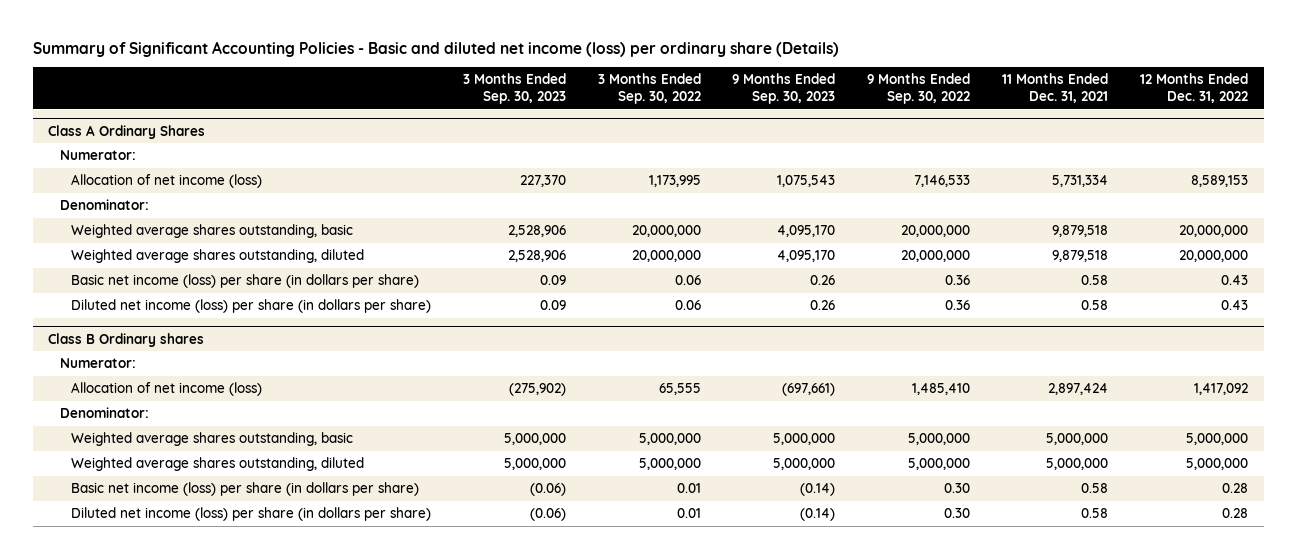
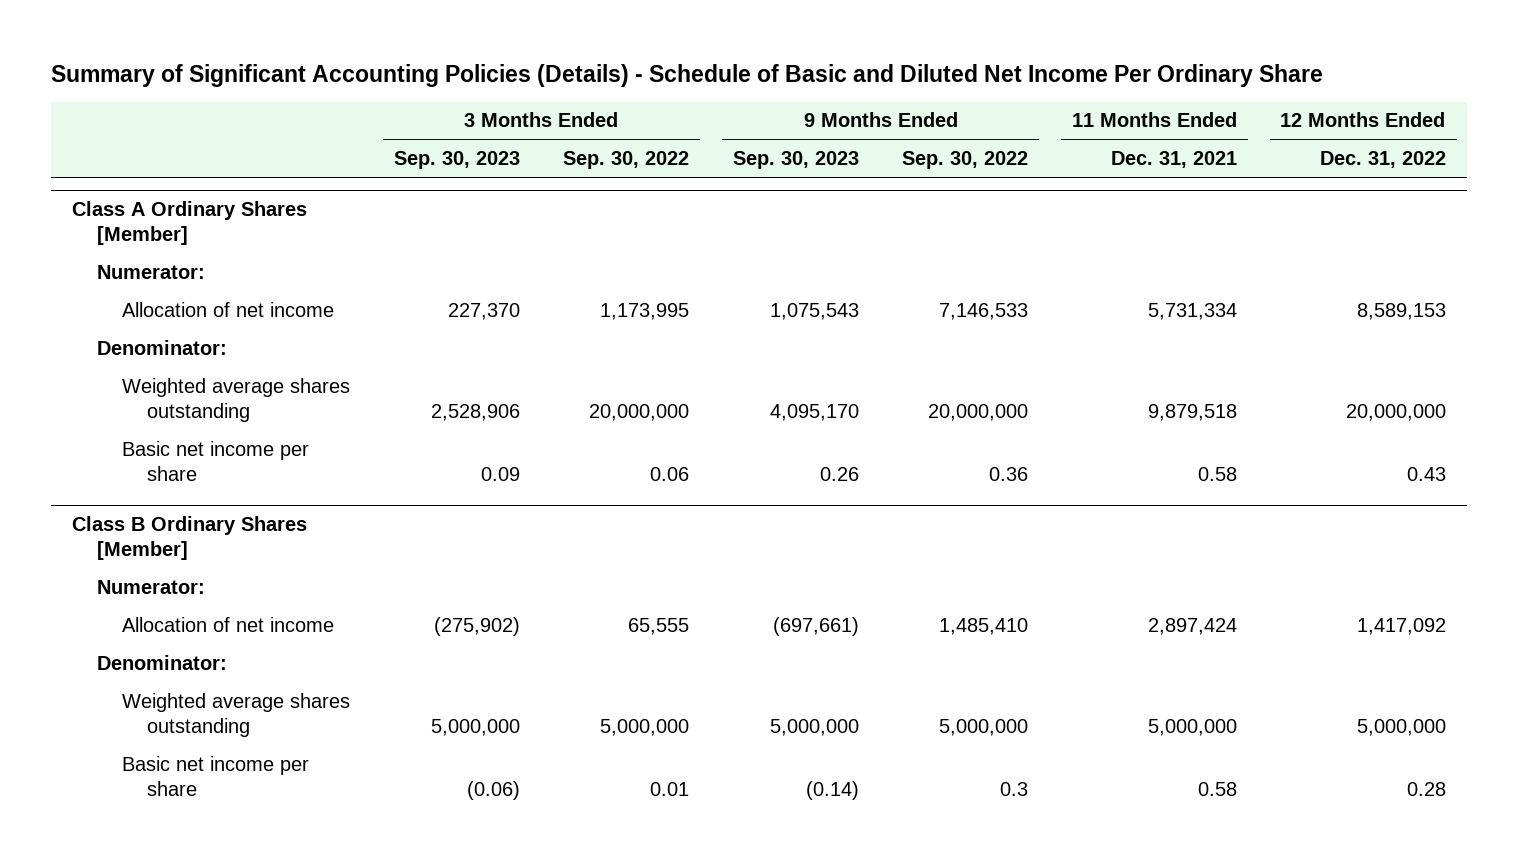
- Summary of Significant Accounting Policies - Basic and diluted net income (loss) per ordinary share (Details)
+ Summary of Significant Accounting Policies (Details) - Schedule of Basic and Diluted Net Income Per Ordinary Share
- Class A Ordinary Shares
+ Class A Ordinary Shares [Member]
- Allocation of net income (loss) | 227,370 | 1,173,995 | 1,075,543 | 7,146,533 | 5,731,334 | 8,589,153
+ Allocation of net income | 227,370 | 1,173,995 | 1,075,543 | 7,146,533 | 5,731,334 | 8,589,153
- Weighted average shares outstanding, basic | 2,528,906 | 20,000,000 | 4,095,170 | 20,000,000 | 9,879,518 | 20,000,000
- Weighted average shares outstanding, diluted | 2,528,906 | 20,000,000 | 4,095,170 | 20,000,000 | 9,879,518 | 20,000,000
- Basic net income (loss) per share (in dollars per share) | 0.09 | 0.06 | 0.26 | 0.36 | 0.58 | 0.43
- Diluted net income (loss) per share (in dollars per share) | 0.09 | 0.06 | 0.26 | 0.36 | 0.58 | 0.43
- Class B Ordinary shares
+ Weighted average shares outstanding | 2,528,906 | 20,000,000 | 4,095,170 | 20,000,000 | 9,879,518 | 20,000,000
+ Basic net income per share | 0.09 | 0.06 | 0.26 | 0.36 | 0.58 | 0.43
+ Class B Ordinary Shares [Member]
- Allocation of net income (loss) | (275,902) | 65,555 | (697,661) | 1,485,410 | 2,897,424 | 1,417,092
+ Allocation of net income | (275,902) | 65,555 | (697,661) | 1,485,410 | 2,897,424 | 1,417,092
- Weighted average shares outstanding, basic | 5,000,000 | 5,000,000 | 5,000,000 | 5,000,000 | 5,000,000 | 5,000,000
- Weighted average shares outstanding, diluted | 5,000,000 | 5,000,000 | 5,000,000 | 5,000,000 | 5,000,000 | 5,000,000
- Basic net income (loss) per share (in dollars per share) | (0.06) | 0.01 | (0.14) | 0.30 | 0.58 | 0.28
- Diluted net income (loss) per share (in dollars per share) | (0.06) | 0.01 | (0.14) | 0.30 | 0.58 | 0.28
+ Weighted average shares outstanding | 5,000,000 | 5,000,000 | 5,000,000 | 5,000,000 | 5,000,000 | 5,000,000
+ Basic net income per share | (0.06) | 0.01 | (0.14) | 0.3 | 0.58 | 0.28

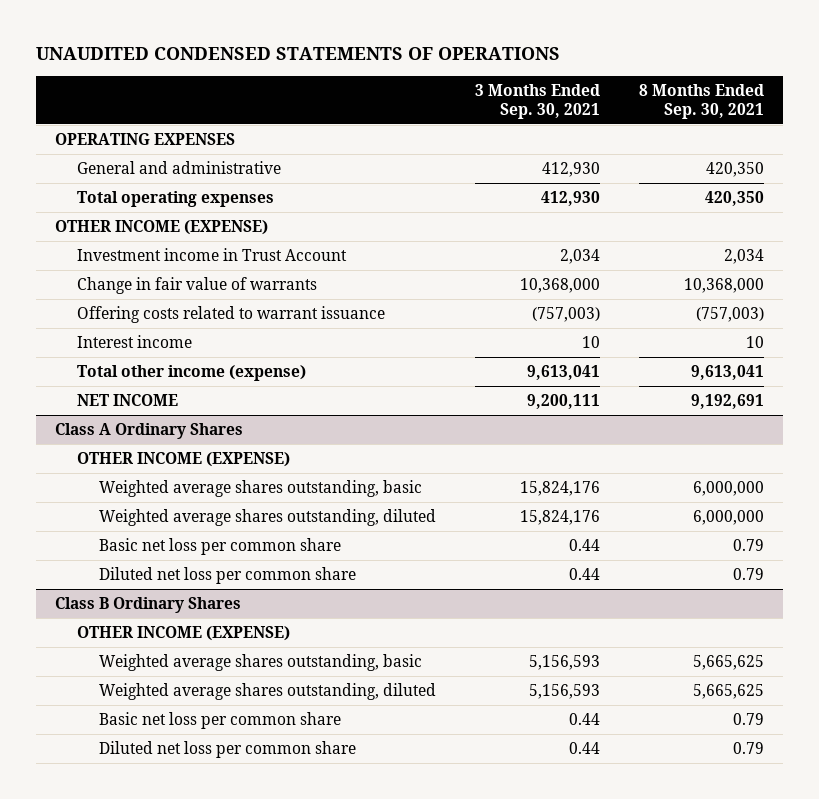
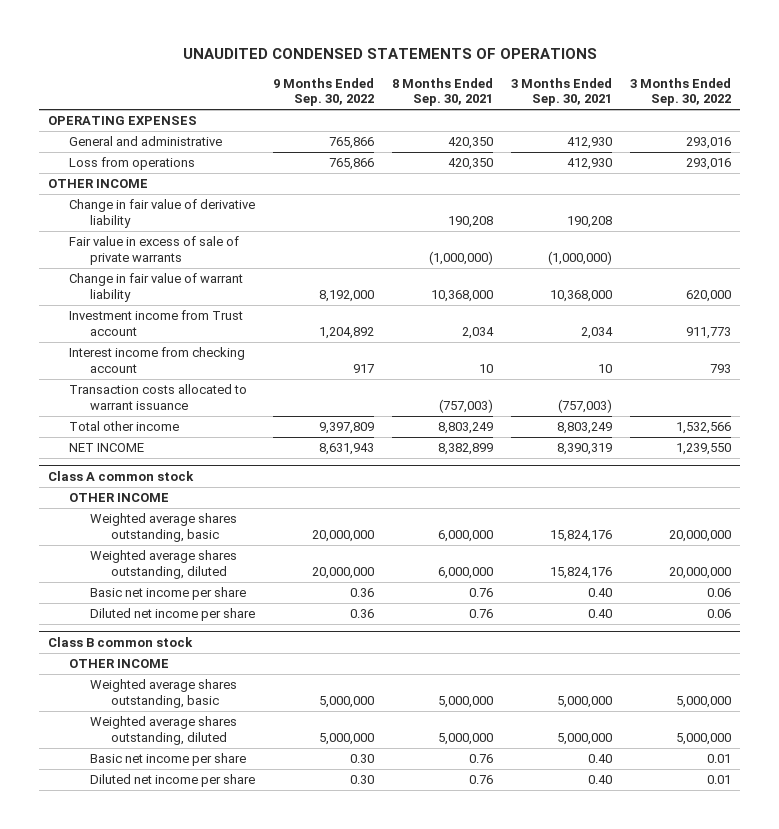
- | 3 Months Ended Sep. 30, 2021 | 8 Months Ended Sep. 30, 2021
+ | 9 Months Ended Sep. 30, 2022 | 8 Months Ended Sep. 30, 2021 | 3 Months Ended Sep. 30, 2021 | 3 Months Ended Sep. 30, 2022
- Total operating expenses | 412,930 | 420,350
- OTHER INCOME (EXPENSE)
- Investment income in Trust Account | 2,034 | 2,034
- Change in fair value of warrants | 10,368,000 | 10,368,000
- Offering costs related to warrant issuance | (757,003) | (757,003)
- Interest income | 10 | 10
- Total other income (expense) | 9,613,041 | 9,613,041
- NET INCOME | 9,200,111 | 9,192,691
- Class A Ordinary Shares
- OTHER INCOME (EXPENSE)
+ Loss from operations | 765,866 | 420,350 | 412,930 | 293,016
+ OTHER INCOME
+ Change in fair value of derivative liability | | 190,208 | 190,208 |
+ Fair value in excess of sale of private warrants | | (1,000,000) | (1,000,000) |
+ Change in fair value of warrant liability | 8,192,000 | 10,368,000 | 10,368,000 | 620,000
+ Investment income from Trust account | 1,204,892 | 2,034 | 2,034 | 911,773
+ Interest income from checking account | 917 | 10 | 10 | 793
+ Transaction costs allocated to warrant issuance | | (757,003) | (757,003) |
+ Total other income | 9,397,809 | 8,803,249 | 8,803,249 | 1,532,566
+ NET INCOME | 8,631,943 | 8,382,899 | 8,390,319 | 1,239,550
+ Class A common stock
+ OTHER INCOME
- Basic net loss per common share | 0.44 | 0.79
- Diluted net loss per common share | 0.44 | 0.79
- Class B Ordinary Shares
- OTHER INCOME (EXPENSE)
- Weighted average shares outstanding, basic | 5,156,593 | 5,665,625
- Weighted average shares outstanding, diluted | 5,156,593 | 5,665,625
- Basic net loss per common share | 0.44 | 0.79
- Diluted net loss per common share | 0.44 | 0.79
+ Basic net income per share | 0.36 | 0.76 | 0.40 | 0.06
+ Diluted net income per share | 0.36 | 0.76 | 0.40 | 0.06
+ Class B common stock
+ OTHER INCOME
+ Weighted average shares outstanding, basic | 5,000,000 | 5,000,000 | 5,000,000 | 5,000,000
+ Weighted average shares outstanding, diluted | 5,000,000 | 5,000,000 | 5,000,000 | 5,000,000
+ Basic net income per share | 0.30 | 0.76 | 0.40 | 0.01
+ Diluted net income per share | 0.30 | 0.76 | 0.40 | 0.01

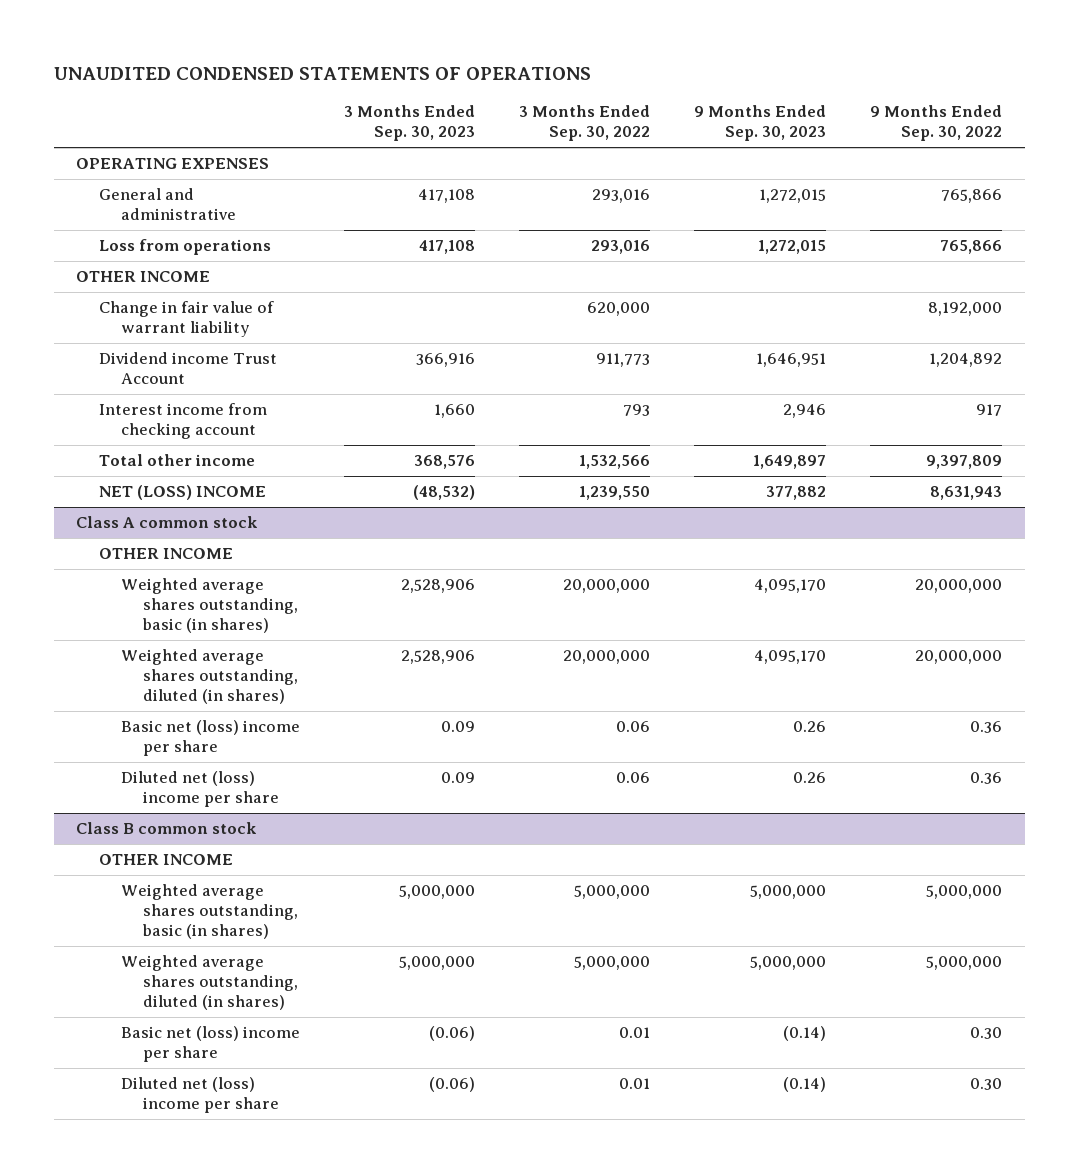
- | 9 Months Ended Sep. 30, 2022 | 8 Months Ended Sep. 30, 2021 | 3 Months Ended Sep. 30, 2021 | 3 Months Ended Sep. 30, 2022
+ | 3 Months Ended Sep. 30, 2023 | 3 Months Ended Sep. 30, 2022 | 9 Months Ended Sep. 30, 2023 | 9 Months Ended Sep. 30, 2022
- Change in fair value of derivative liability | | 190,208 | 190,208 |
- Fair value in excess of sale of private warrants | | (1,000,000) | (1,000,000) |
- Investment income from Trust account | 1,204,892 | 2,034 | 2,034 | 911,773
+ Dividend income Trust Account | 366,916 | 911,773 | 1,646,951 | 1,204,892
- Transaction costs allocated to warrant issuance | | (757,003) | (757,003) |
- NET INCOME | 8,631,943 | 8,382,899 | 8,390,319 | 1,239,550
+ NET (LOSS) INCOME | (48,532) | 1,239,550 | 377,882 | 8,631,943
@ Class A common stock
- Weighted average shares outstanding, basic | 20,000,000 | 6,000,000 | 15,824,176 | 20,000,000
- Weighted average shares outstanding, diluted | 20,000,000 | 6,000,000 | 15,824,176 | 20,000,000
- Basic net income per share | 0.36 | 0.76 | 0.40 | 0.06
- Diluted net income per share | 0.36 | 0.76 | 0.40 | 0.06
+ Weighted average shares outstanding, basic (in shares) | 2,528,906 | 20,000,000 | 4,095,170 | 20,000,000
+ Weighted average shares outstanding, diluted (in shares) | 2,528,906 | 20,000,000 | 4,095,170 | 20,000,000
+ Basic net (loss) income per share | 0.09 | 0.06 | 0.26 | 0.36
+ Diluted net (loss) income per share | 0.09 | 0.06 | 0.26 | 0.36
@ Class B common stock
- Weighted average shares outstanding, basic | 5,000,000 | 5,000,000 | 5,000,000 | 5,000,000
- Weighted average shares outstanding, diluted | 5,000,000 | 5,000,000 | 5,000,000 | 5,000,000
- Basic net income per share | 0.30 | 0.76 | 0.40 | 0.01
- Diluted net income per share | 0.30 | 0.76 | 0.40 | 0.01
+ Weighted average shares outstanding, basic (in shares) | 5,000,000 | 5,000,000 | 5,000,000 | 5,000,000
+ Weighted average shares outstanding, diluted (in shares) | 5,000,000 | 5,000,000 | 5,000,000 | 5,000,000
+ Basic net (loss) income per share | (0.06) | 0.01 | (0.14) | 0.30
+ Diluted net (loss) income per share | (0.06) | 0.01 | (0.14) | 0.30

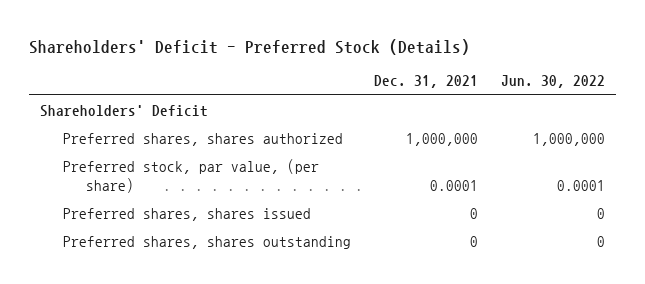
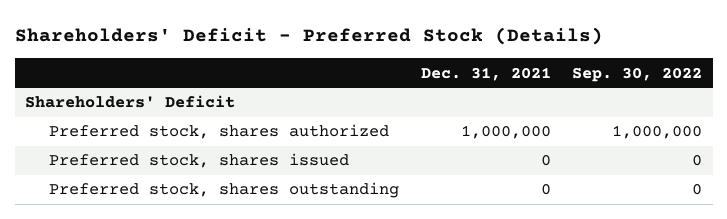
- | Dec. 31, 2021 | Jun. 30, 2022
+ | Dec. 31, 2021 | Sep. 30, 2022
- Preferred shares, shares authorized | 1,000,000 | 1,000,000
- Preferred stock, par value, (per share) | 0.0001 | 0.0001
- Preferred shares, shares issued | 0 | 0
- Preferred shares, shares outstanding | 0 | 0
+ Preferred stock, shares authorized | 1,000,000 | 1,000,000
+ Preferred stock, shares issued | 0 | 0
+ Preferred stock, shares outstanding | 0 | 0

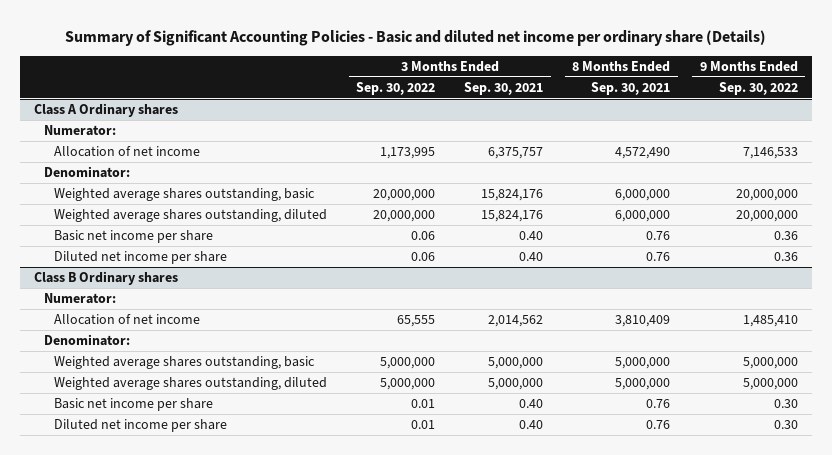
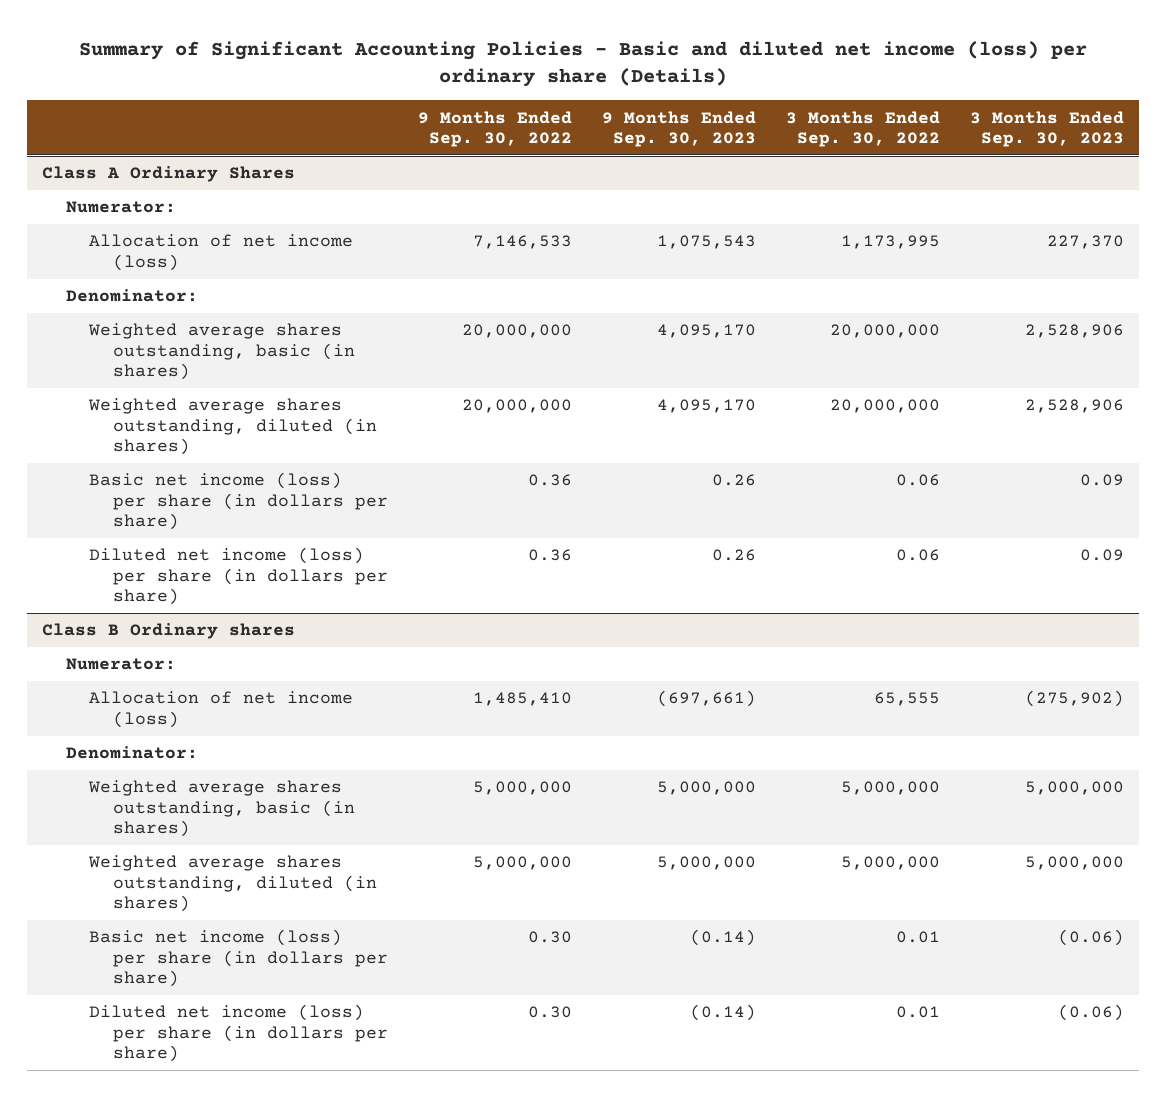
- Summary of Significant Accounting Policies - Basic and diluted net income per ordinary share (Details)
+ Summary of Significant Accounting Policies - Basic and diluted net income (loss) per ordinary share (Details)
- | 3 Months Ended Sep. 30, 2022 | 3 Months Ended Sep. 30, 2021 | 8 Months Ended Sep. 30, 2021 | 9 Months Ended Sep. 30, 2022
+ | 9 Months Ended Sep. 30, 2022 | 9 Months Ended Sep. 30, 2023 | 3 Months Ended Sep. 30, 2022 | 3 Months Ended Sep. 30, 2023
- Class A Ordinary shares
+ Class A Ordinary Shares
- Allocation of net income | 1,173,995 | 6,375,757 | 4,572,490 | 7,146,533
+ Allocation of net income (loss) | 7,146,533 | 1,075,543 | 1,173,995 | 227,370
- Weighted average shares outstanding, basic | 20,000,000 | 15,824,176 | 6,000,000 | 20,000,000
- Weighted average shares outstanding, diluted | 20,000,000 | 15,824,176 | 6,000,000 | 20,000,000
- Basic net income per share | 0.06 | 0.40 | 0.76 | 0.36
- Diluted net income per share | 0.06 | 0.40 | 0.76 | 0.36
+ Weighted average shares outstanding, basic (in shares) | 20,000,000 | 4,095,170 | 20,000,000 | 2,528,906
+ Weighted average shares outstanding, diluted (in shares) | 20,000,000 | 4,095,170 | 20,000,000 | 2,528,906
+ Basic net income (loss) per share (in dollars per share) | 0.36 | 0.26 | 0.06 | 0.09
+ Diluted net income (loss) per share (in dollars per share) | 0.36 | 0.26 | 0.06 | 0.09
@ Class B Ordinary shares
- Allocation of net income | 65,555 | 2,014,562 | 3,810,409 | 1,485,410
+ Allocation of net income (loss) | 1,485,410 | (697,661) | 65,555 | (275,902)
- Weighted average shares outstanding, basic | 5,000,000 | 5,000,000 | 5,000,000 | 5,000,000
- Weighted average shares outstanding, diluted | 5,000,000 | 5,000,000 | 5,000,000 | 5,000,000
- Basic net income per share | 0.01 | 0.40 | 0.76 | 0.30
- Diluted net income per share | 0.01 | 0.40 | 0.76 | 0.30
+ Weighted average shares outstanding, basic (in shares) | 5,000,000 | 5,000,000 | 5,000,000 | 5,000,000
+ Weighted average shares outstanding, diluted (in shares) | 5,000,000 | 5,000,000 | 5,000,000 | 5,000,000
+ Basic net income (loss) per share (in dollars per share) | 0.30 | (0.14) | 0.01 | (0.06)
+ Diluted net income (loss) per share (in dollars per share) | 0.30 | (0.14) | 0.01 | (0.06)

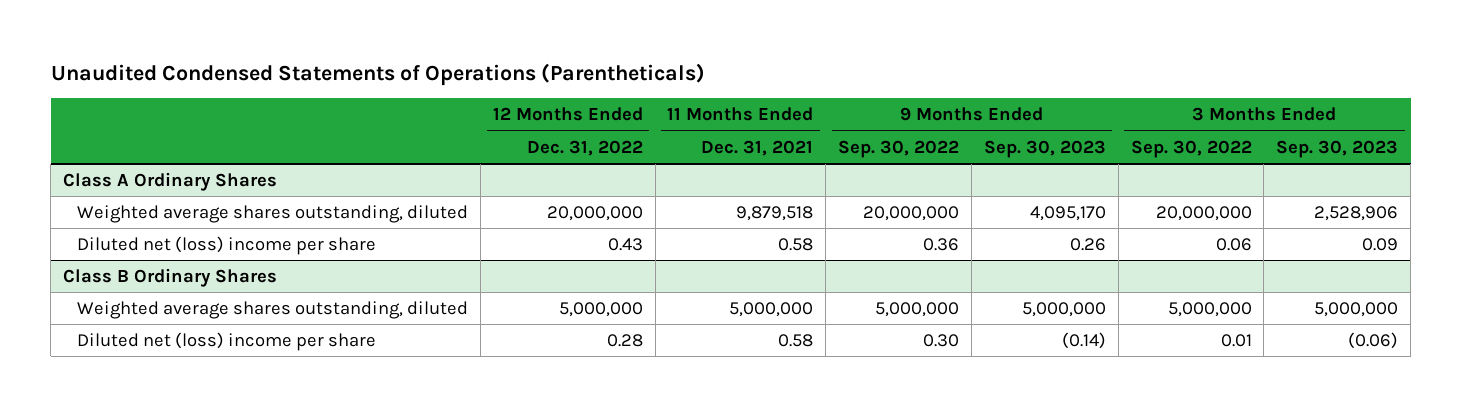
- Summary of Significant Accounting Policies - Basic and diluted net income (loss) per ordinary share (Details)
+ Unaudited Condensed Statements of Operations (Parentheticals)
- | 9 Months Ended Sep. 30, 2022 | 9 Months Ended Sep. 30, 2023 | 3 Months Ended Sep. 30, 2022 | 3 Months Ended Sep. 30, 2023
+ | 12 Months Ended Dec. 31, 2022 | 11 Months Ended Dec. 31, 2021 | 9 Months Ended Sep. 30, 2022 | 9 Months Ended Sep. 30, 2023 | 3 Months Ended Sep. 30, 2022 | 3 Months Ended Sep. 30, 2023
@ Class A Ordinary Shares
- Numerator:
- Allocation of net income (loss) | 7,146,533 | 1,075,543 | 1,173,995 | 227,370
- Denominator:
- Weighted average shares outstanding, basic (in shares) | 20,000,000 | 4,095,170 | 20,000,000 | 2,528,906
- Weighted average shares outstanding, diluted (in shares) | 20,000,000 | 4,095,170 | 20,000,000 | 2,528,906
- Basic net income (loss) per share (in dollars per share) | 0.36 | 0.26 | 0.06 | 0.09
- Diluted net income (loss) per share (in dollars per share) | 0.36 | 0.26 | 0.06 | 0.09
- Class B Ordinary shares
- Numerator:
- Allocation of net income (loss) | 1,485,410 | (697,661) | 65,555 | (275,902)
- Denominator:
- Weighted average shares outstanding, basic (in shares) | 5,000,000 | 5,000,000 | 5,000,000 | 5,000,000
- Weighted average shares outstanding, diluted (in shares) | 5,000,000 | 5,000,000 | 5,000,000 | 5,000,000
- Basic net income (loss) per share (in dollars per share) | 0.30 | (0.14) | 0.01 | (0.06)
- Diluted net income (loss) per share (in dollars per share) | 0.30 | (0.14) | 0.01 | (0.06)
@ Class A Ordinary Shares
+ Weighted average shares outstanding, diluted | 20,000,000 | 9,879,518 | 20,000,000 | 4,095,170 | 20,000,000 | 2,528,906
+ Diluted net (loss) income per share | 0.43 | 0.58 | 0.36 | 0.26 | 0.06 | 0.09
+ Class B Ordinary Shares
+ Weighted average shares outstanding, diluted | 5,000,000 | 5,000,000 | 5,000,000 | 5,000,000 | 5,000,000 | 5,000,000
+ Diluted net (loss) income per share | 0.28 | 0.58 | 0.30 | (0.14) | 0.01 | (0.06)

